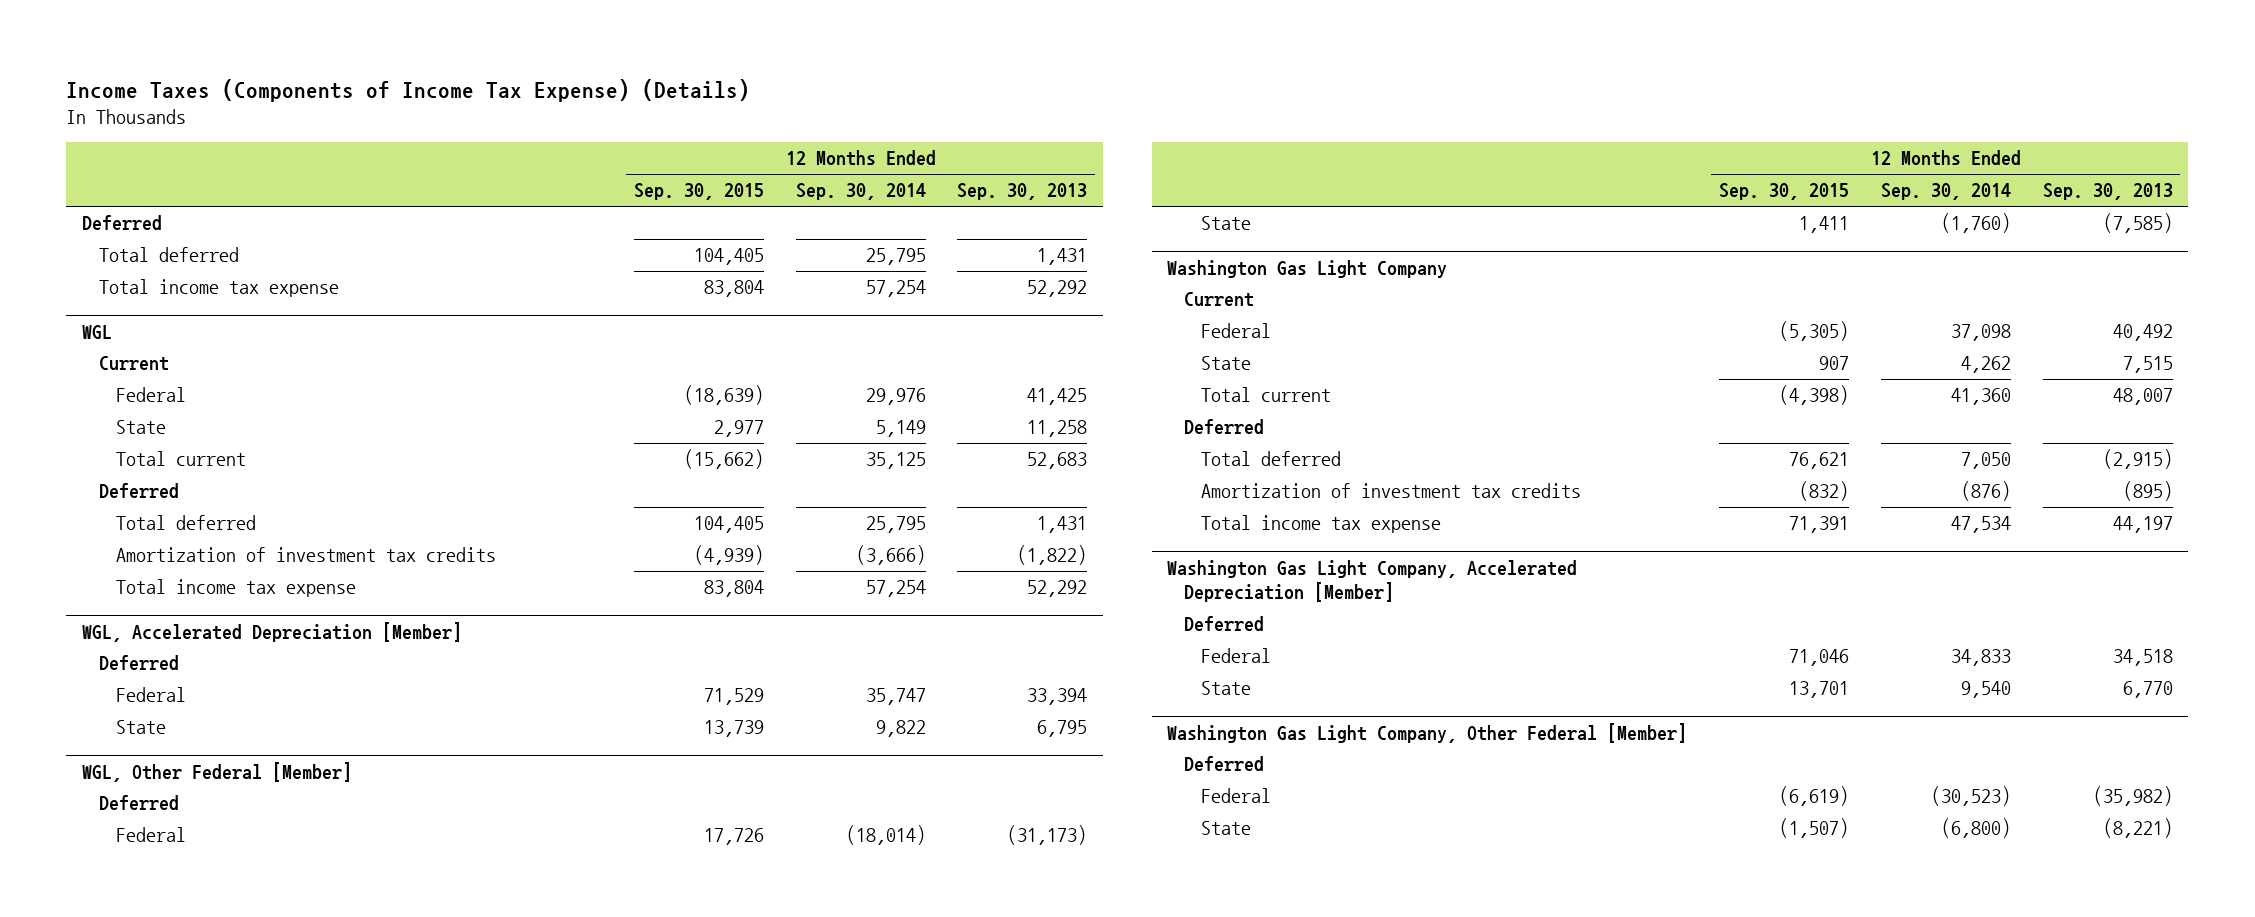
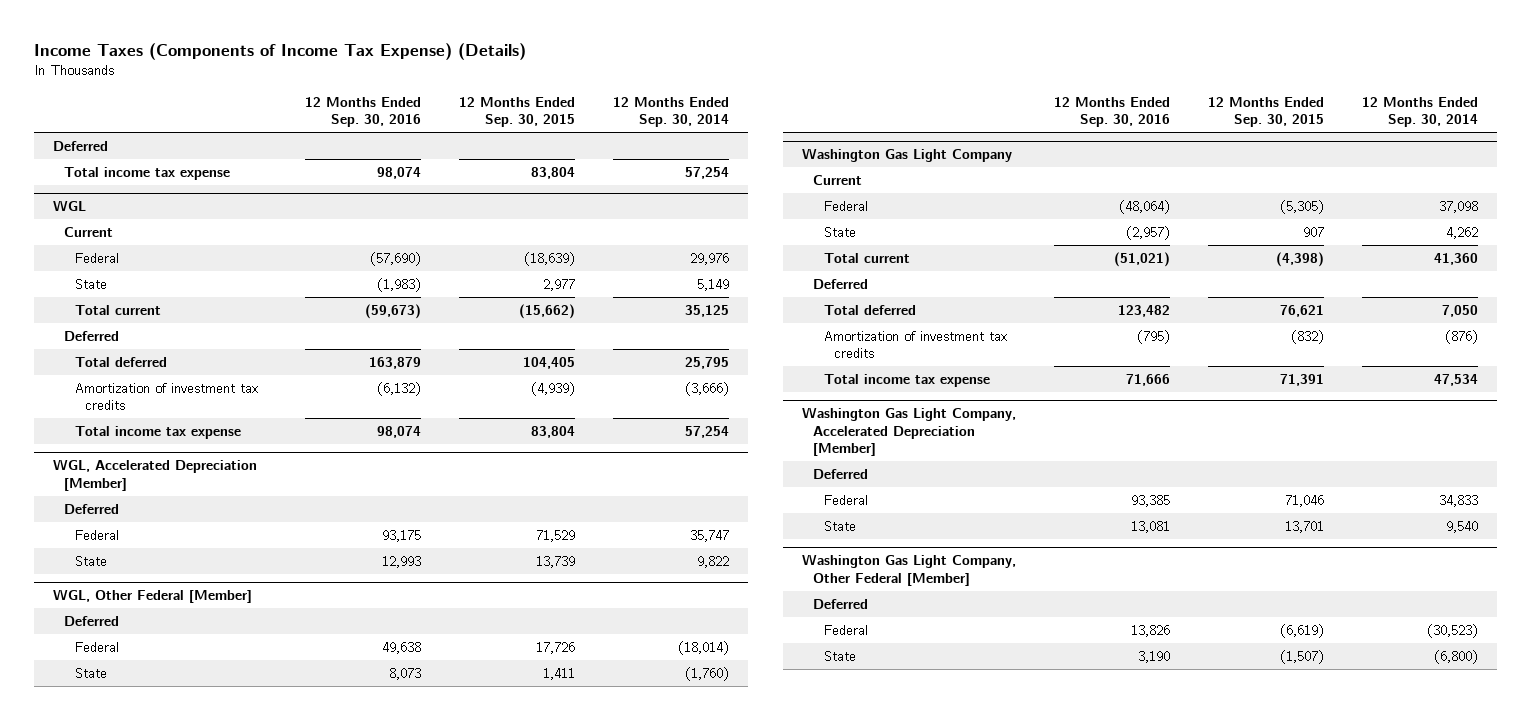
- | 12 Months Ended Sep. 30, 2015 | 12 Months Ended Sep. 30, 2014 | 12 Months Ended Sep. 30, 2013
+ | 12 Months Ended Sep. 30, 2016 | 12 Months Ended Sep. 30, 2015 | 12 Months Ended Sep. 30, 2014
- Total deferred | 104,405 | 25,795 | 1,431

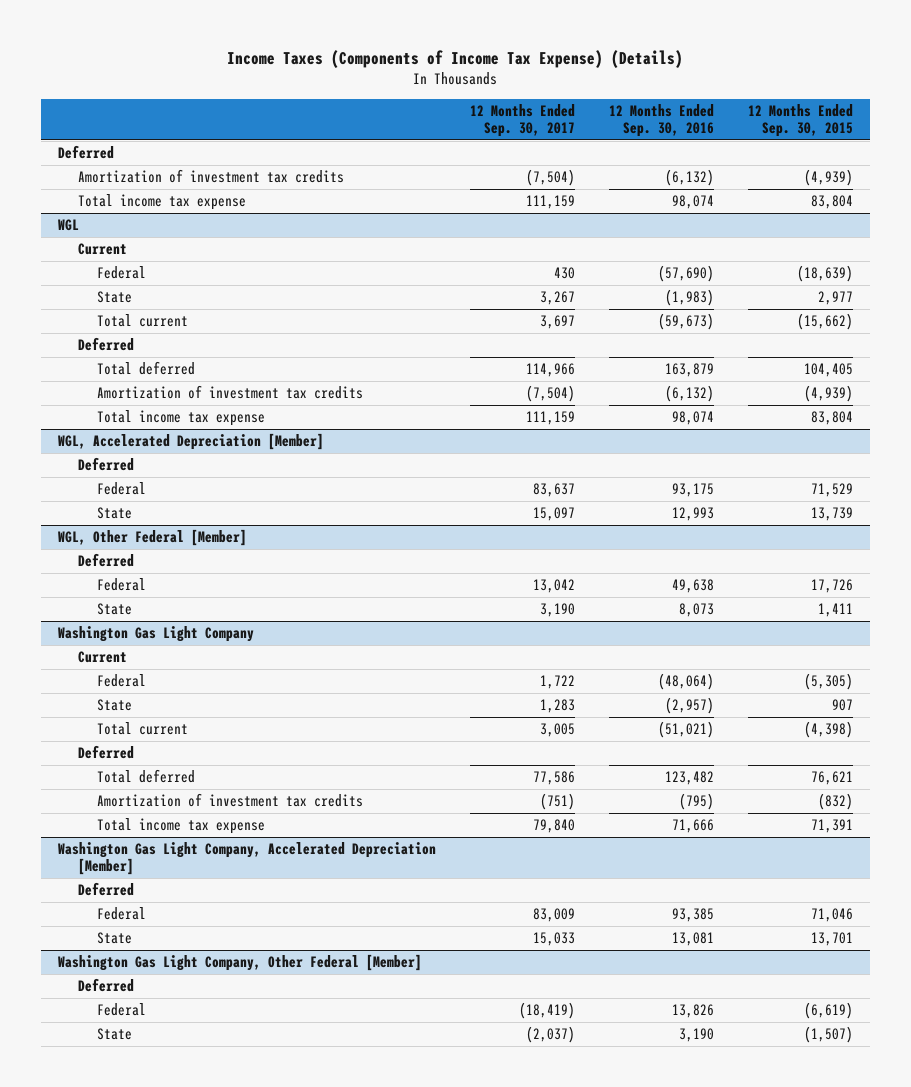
- | 12 Months Ended Sep. 30, 2016 | 12 Months Ended Sep. 30, 2015 | 12 Months Ended Sep. 30, 2014
+ | 12 Months Ended Sep. 30, 2017 | 12 Months Ended Sep. 30, 2016 | 12 Months Ended Sep. 30, 2015
+ Amortization of investment tax credits | (7,504) | (6,132) | (4,939)

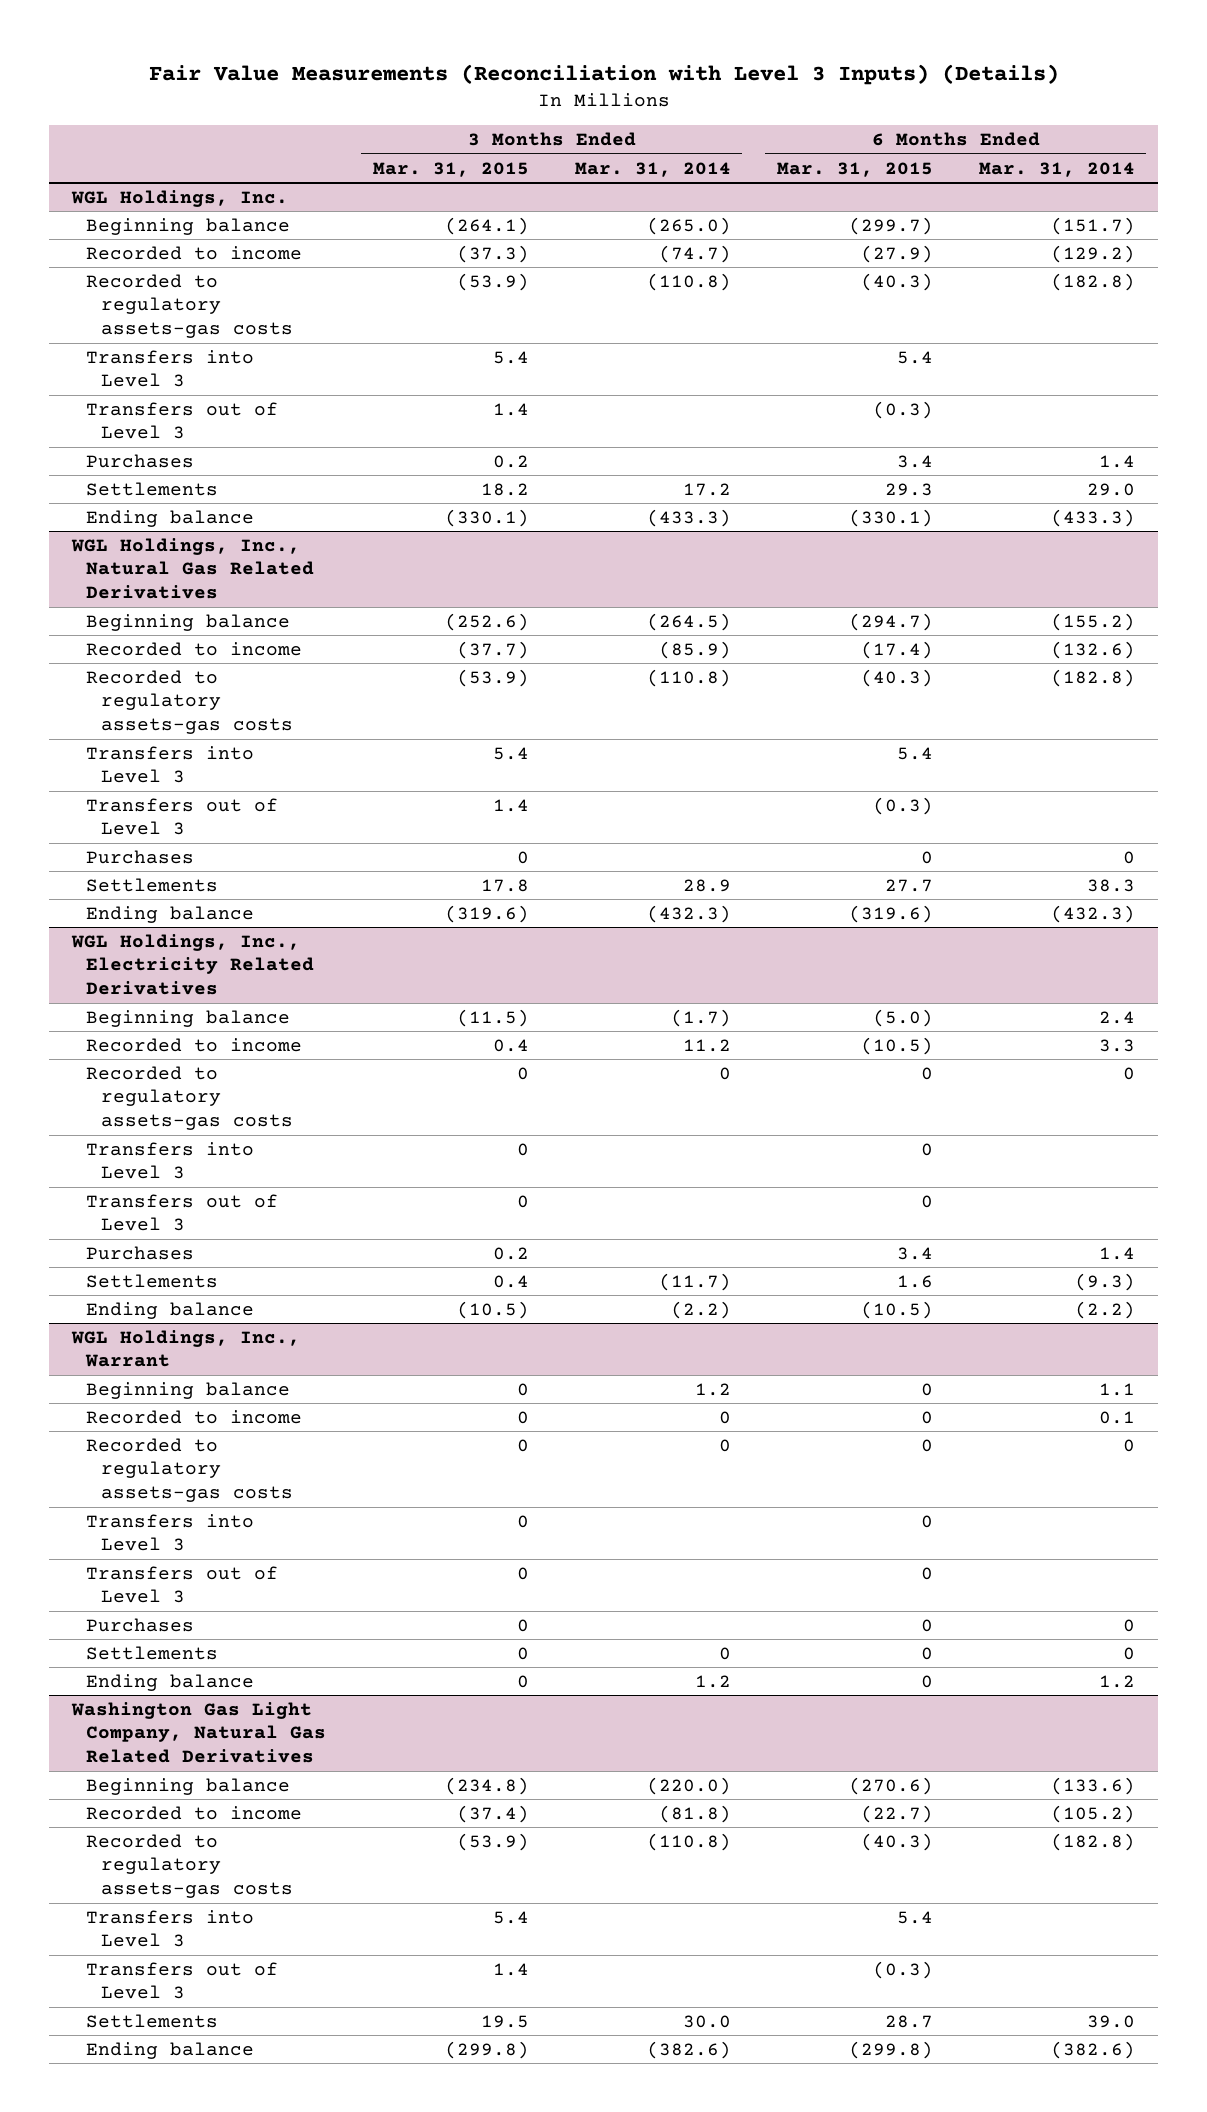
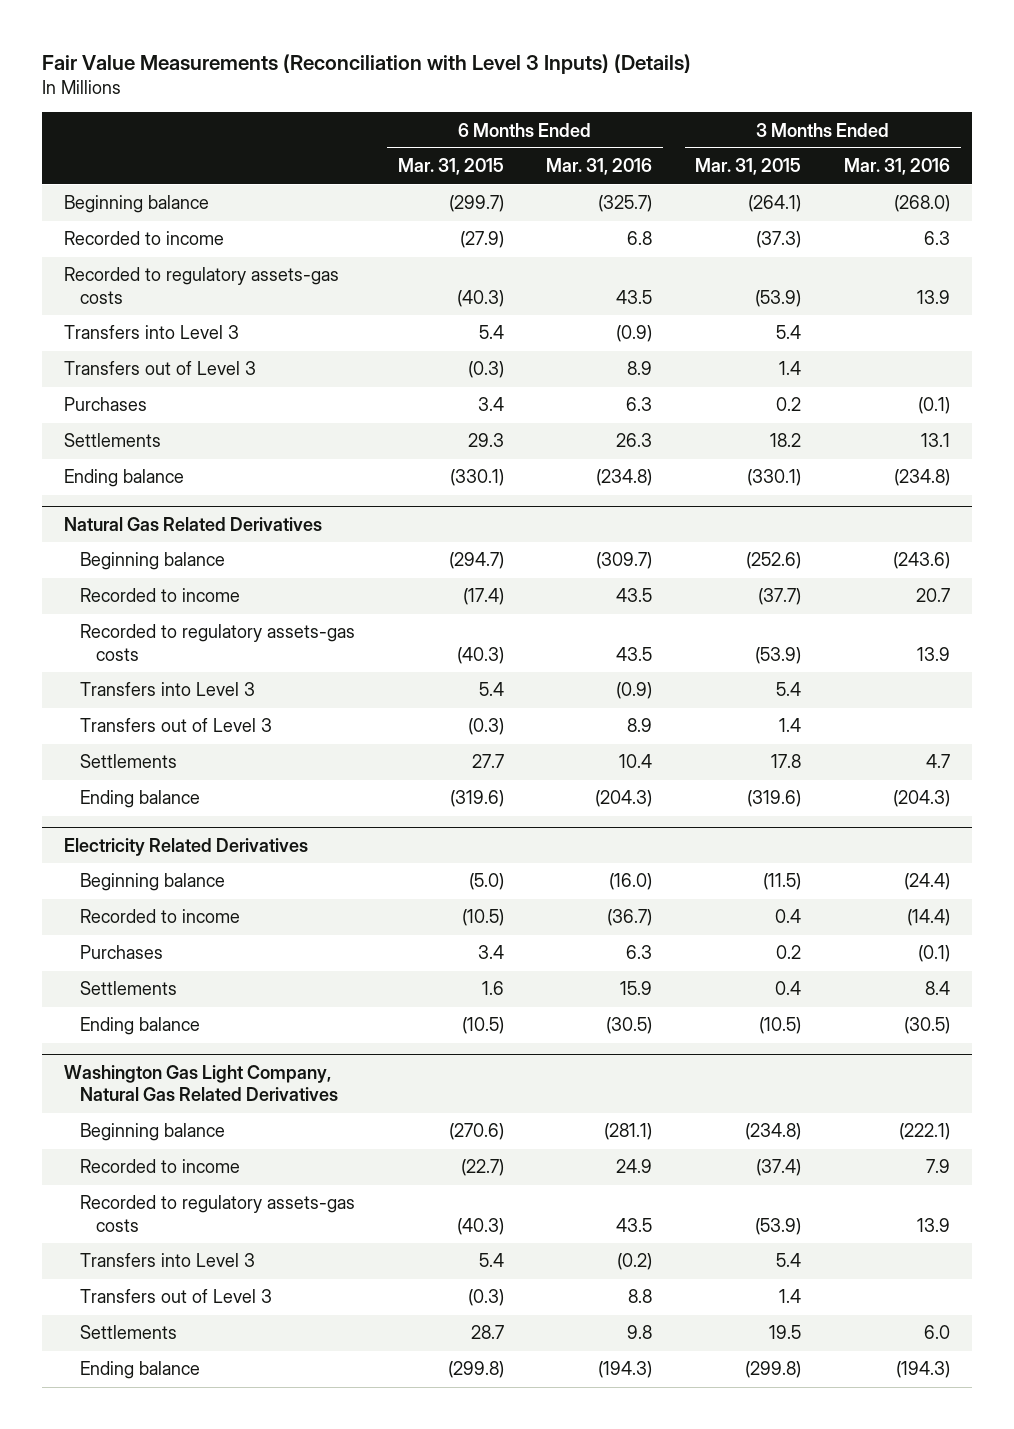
- | 3 Months Ended Mar. 31, 2015 | 3 Months Ended Mar. 31, 2014 | 6 Months Ended Mar. 31, 2015 | 6 Months Ended Mar. 31, 2014
+ | 6 Months Ended Mar. 31, 2015 | 6 Months Ended Mar. 31, 2016 | 3 Months Ended Mar. 31, 2015 | 3 Months Ended Mar. 31, 2016
- WGL Holdings, Inc.
- WGL Holdings, Inc., Natural Gas Related Derivatives
+ Natural Gas Related Derivatives
- Purchases | 0 | | 0 | 0
- WGL Holdings, Inc., Electricity Related Derivatives
+ Electricity Related Derivatives
- Recorded to regulatory assets-gas costs | 0 | 0 | 0 | 0
- Transfers into Level 3 | 0 | | 0 |
- Transfers out of Level 3 | 0 | | 0 |
- WGL Holdings, Inc., Warrant
- Beginning balance | 0 | 1.2 | 0 | 1.1
- Recorded to income | 0 | 0 | 0 | 0.1
- Recorded to regulatory assets-gas costs | 0 | 0 | 0 | 0
- Transfers into Level 3 | 0 | | 0 |
- Transfers out of Level 3 | 0 | | 0 |
- Purchases | 0 | | 0 | 0
- Settlements | 0 | 0 | 0 | 0
- Ending balance | 0 | 1.2 | 0 | 1.2

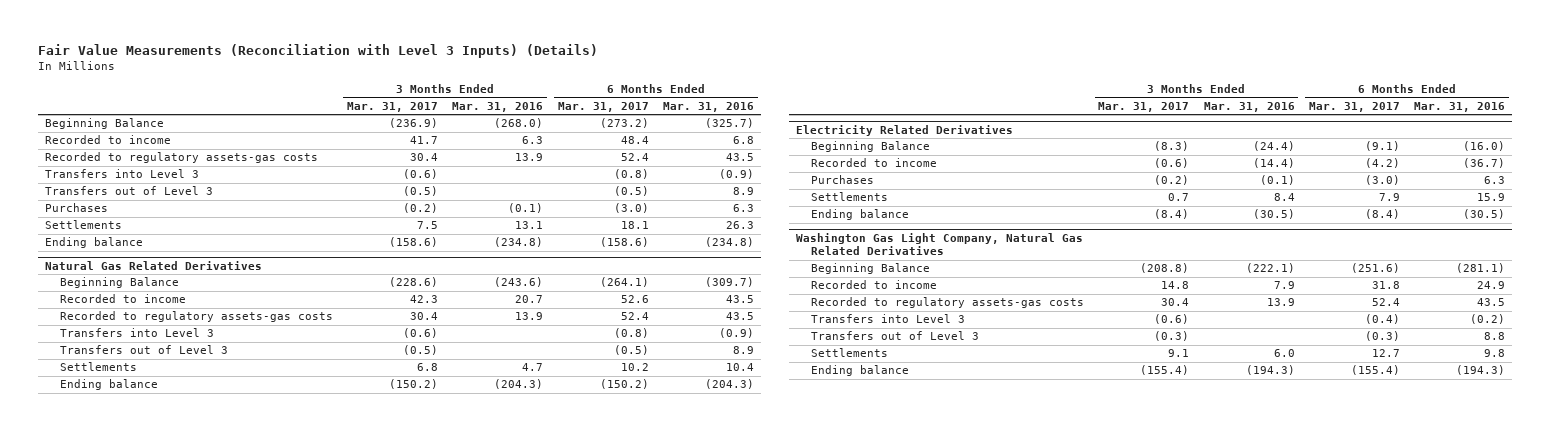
- | 6 Months Ended Mar. 31, 2015 | 6 Months Ended Mar. 31, 2016 | 3 Months Ended Mar. 31, 2015 | 3 Months Ended Mar. 31, 2016
+ | 3 Months Ended Mar. 31, 2017 | 3 Months Ended Mar. 31, 2016 | 6 Months Ended Mar. 31, 2017 | 6 Months Ended Mar. 31, 2016
- Beginning balance | (299.7) | (325.7) | (264.1) | (268.0)
+ Beginning Balance | (236.9) | (268.0) | (273.2) | (325.7)
@ Natural Gas Related Derivatives
- Beginning balance | (294.7) | (309.7) | (252.6) | (243.6)
+ Beginning Balance | (228.6) | (243.6) | (264.1) | (309.7)
@ Electricity Related Derivatives
- Beginning balance | (5.0) | (16.0) | (11.5) | (24.4)
+ Beginning Balance | (8.3) | (24.4) | (9.1) | (16.0)
@ Washington Gas Light Company, Natural Gas Related Derivatives
- Beginning balance | (270.6) | (281.1) | (234.8) | (222.1)
+ Beginning Balance | (208.8) | (222.1) | (251.6) | (281.1)

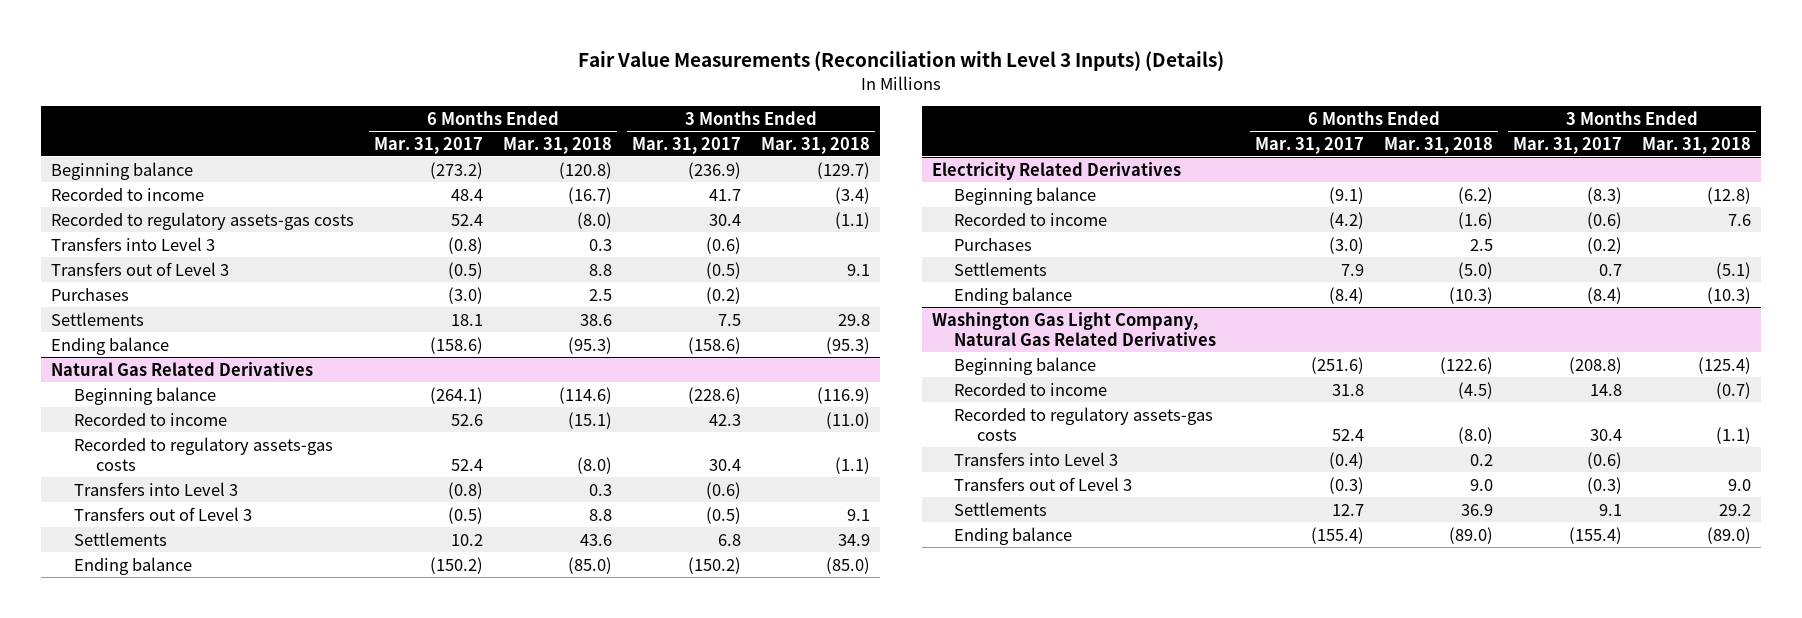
- | 3 Months Ended Mar. 31, 2017 | 3 Months Ended Mar. 31, 2016 | 6 Months Ended Mar. 31, 2017 | 6 Months Ended Mar. 31, 2016
+ | 6 Months Ended Mar. 31, 2017 | 6 Months Ended Mar. 31, 2018 | 3 Months Ended Mar. 31, 2017 | 3 Months Ended Mar. 31, 2018
- Beginning Balance | (236.9) | (268.0) | (273.2) | (325.7)
+ Beginning balance | (273.2) | (120.8) | (236.9) | (129.7)
@ Natural Gas Related Derivatives
- Beginning Balance | (228.6) | (243.6) | (264.1) | (309.7)
+ Beginning balance | (264.1) | (114.6) | (228.6) | (116.9)
@ Electricity Related Derivatives
- Beginning Balance | (8.3) | (24.4) | (9.1) | (16.0)
+ Beginning balance | (9.1) | (6.2) | (8.3) | (12.8)
@ Washington Gas Light Company, Natural Gas Related Derivatives
- Beginning Balance | (208.8) | (222.1) | (251.6) | (281.1)
+ Beginning balance | (251.6) | (122.6) | (208.8) | (125.4)

